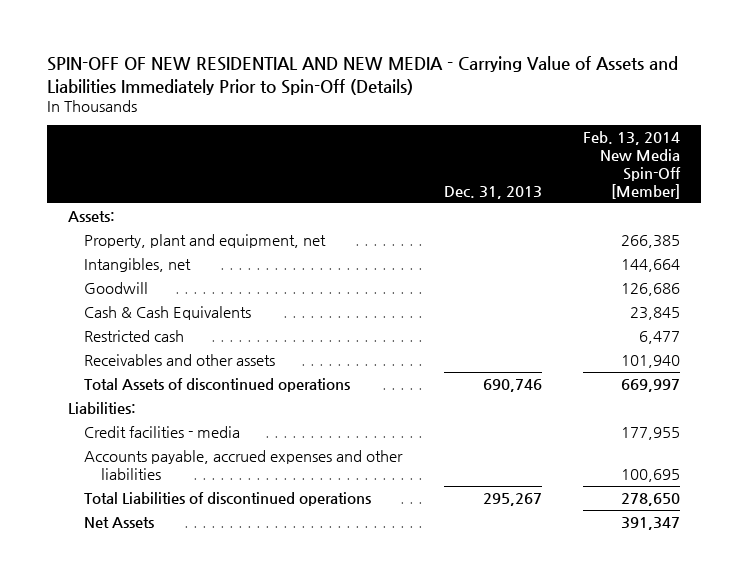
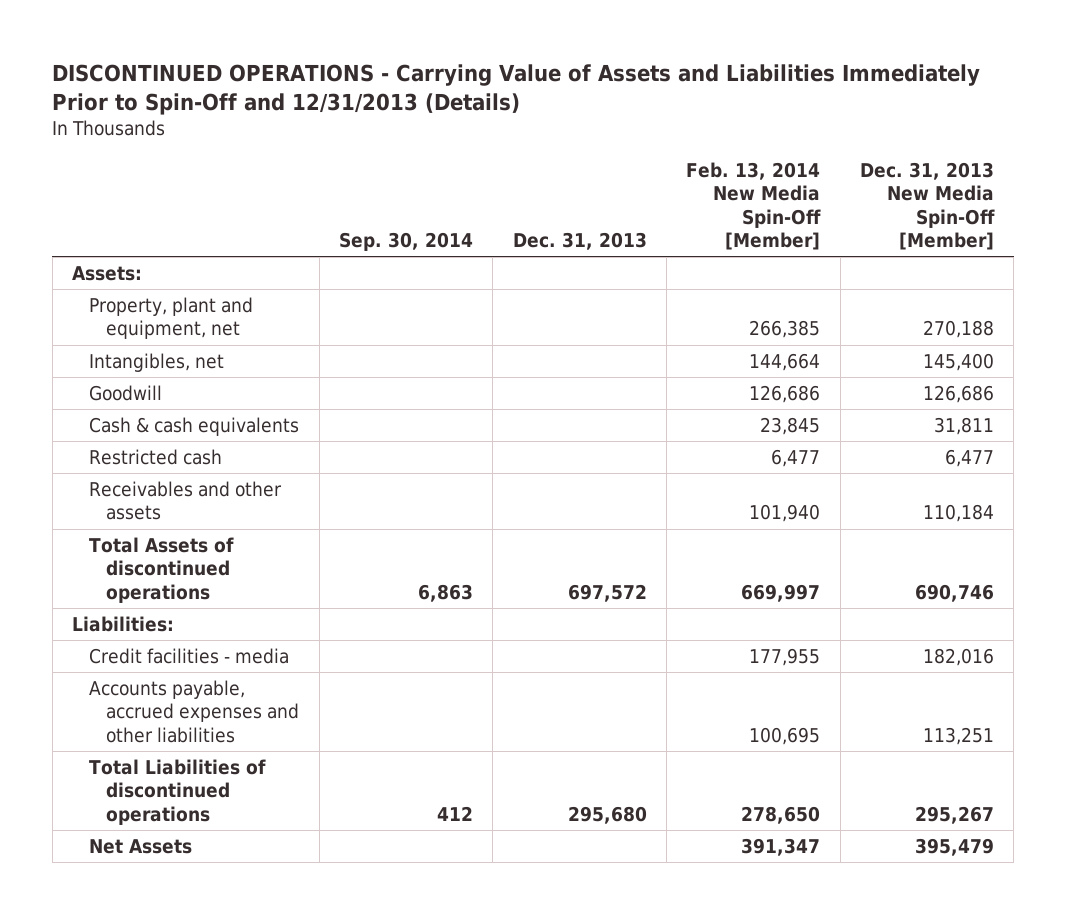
- SPIN-OFF OF NEW RESIDENTIAL AND NEW MEDIA - Carrying Value of Assets and Liabilities Immediately Prior to Spin-Off (Details)
+ DISCONTINUED OPERATIONS - Carrying Value of Assets and Liabilities Immediately Prior to Spin-Off and 12/31/2013 (Details)
- | Dec. 31, 2013 | Feb. 13, 2014 New Media Spin-Off [Member]
+ | Sep. 30, 2014 | Dec. 31, 2013 | Feb. 13, 2014 New Media Spin-Off [Member] | Dec. 31, 2013 New Media Spin-Off [Member]
- Cash & Cash Equivalents | | 23,845
+ Cash & cash equivalents | | | 23,845 | 31,811
- Total Assets of discontinued operations | 690,746 | 669,997
+ Total Assets of discontinued operations | 6,863 | 697,572 | 669,997 | 690,746
- Total Liabilities of discontinued operations | 295,267 | 278,650
+ Total Liabilities of discontinued operations | 412 | 295,680 | 278,650 | 295,267

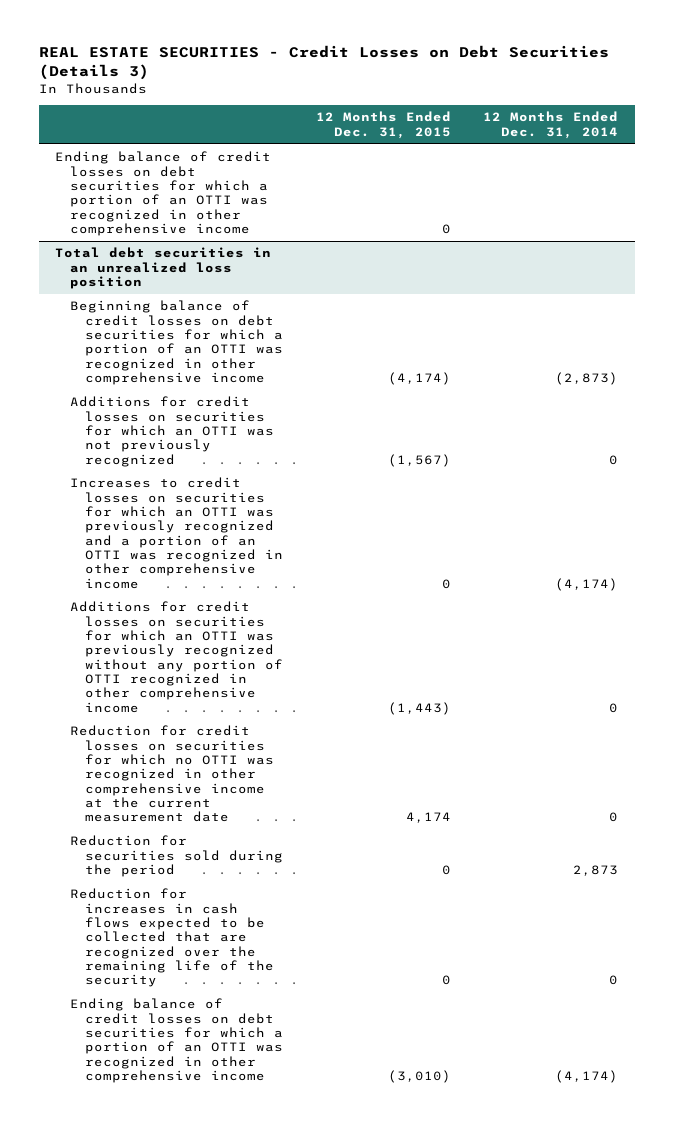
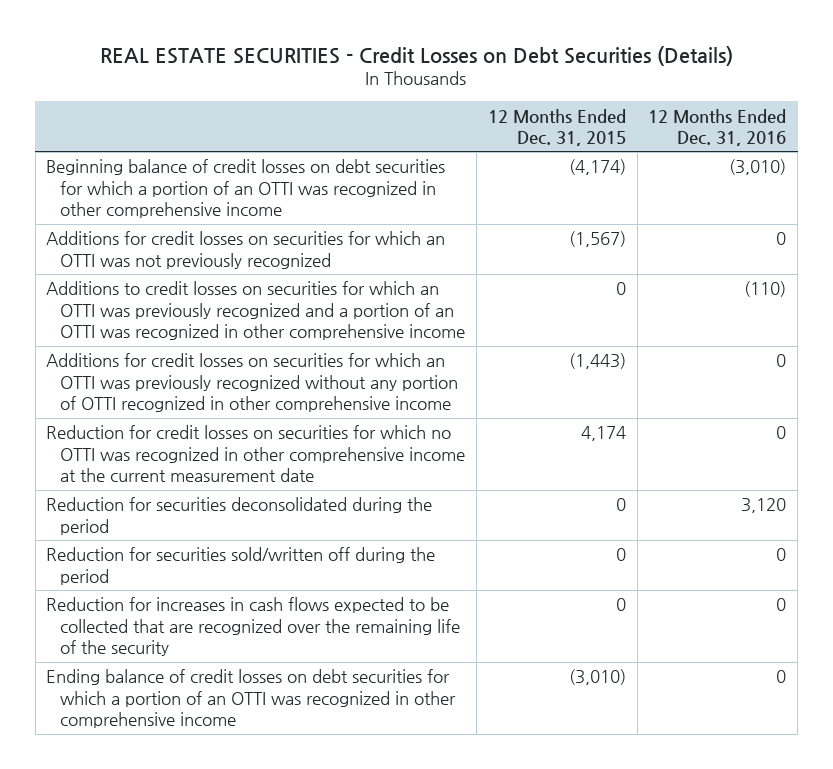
- REAL ESTATE SECURITIES - Credit Losses on Debt Securities (Details 3)
+ REAL ESTATE SECURITIES - Credit Losses on Debt Securities (Details)
- | 12 Months Ended Dec. 31, 2015 | 12 Months Ended Dec. 31, 2014
+ | 12 Months Ended Dec. 31, 2015 | 12 Months Ended Dec. 31, 2016
- Ending balance of credit losses on debt securities for which a portion of an OTTI was recognized in other comprehensive income | 0 |
- Total debt securities in an unrealized loss position
- Increases to credit losses on securities for which an OTTI was previously recognized and a portion of an OTTI was recognized in other comprehensive income | 0 | (4,174)
+ Additions to credit losses on securities for which an OTTI was previously recognized and a portion of an OTTI was recognized in other comprehensive income | 0 | (110)
- Reduction for securities sold during the period | 0 | 2,873
+ Reduction for securities deconsolidated during the period | 0 | 3,120
+ Reduction for securities sold/written off during the period | 0 | 0

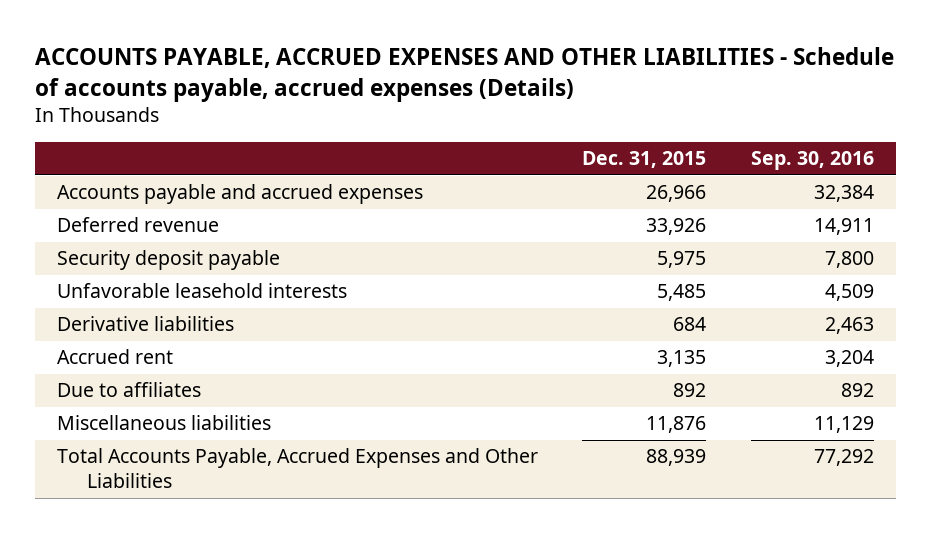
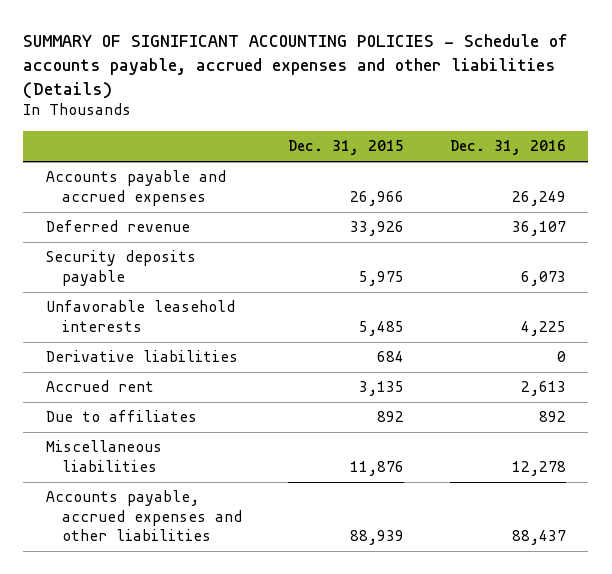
- ACCOUNTS PAYABLE, ACCRUED EXPENSES AND OTHER LIABILITIES - Schedule of accounts payable, accrued expenses (Details)
+ SUMMARY OF SIGNIFICANT ACCOUNTING POLICIES - Schedule of accounts payable, accrued expenses and other liabilities (Details)
- | Dec. 31, 2015 | Sep. 30, 2016
+ | Dec. 31, 2015 | Dec. 31, 2016
- Security deposit payable | 5,975 | 7,800
+ Security deposits payable | 5,975 | 6,073
- Total Accounts Payable, Accrued Expenses and Other Liabilities | 88,939 | 77,292
+ Accounts payable, accrued expenses and other liabilities | 88,939 | 88,437

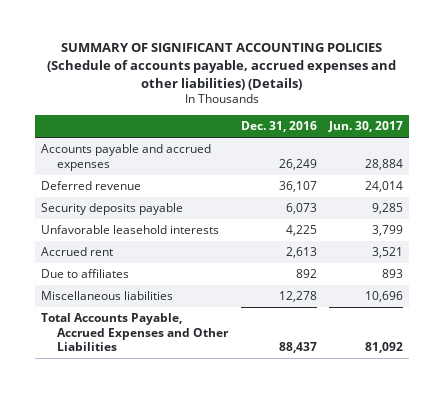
- SUMMARY OF SIGNIFICANT ACCOUNTING POLICIES - Schedule of accounts payable, accrued expenses and other liabilities (Details)
+ SUMMARY OF SIGNIFICANT ACCOUNTING POLICIES (Schedule of accounts payable, accrued expenses and other liabilities) (Details)
- | Dec. 31, 2015 | Dec. 31, 2016
+ | Dec. 31, 2016 | Jun. 30, 2017
- Derivative liabilities | 684 | 0
- Accounts payable, accrued expenses and other liabilities | 88,939 | 88,437
+ Total Accounts Payable, Accrued Expenses and Other Liabilities | 88,437 | 81,092

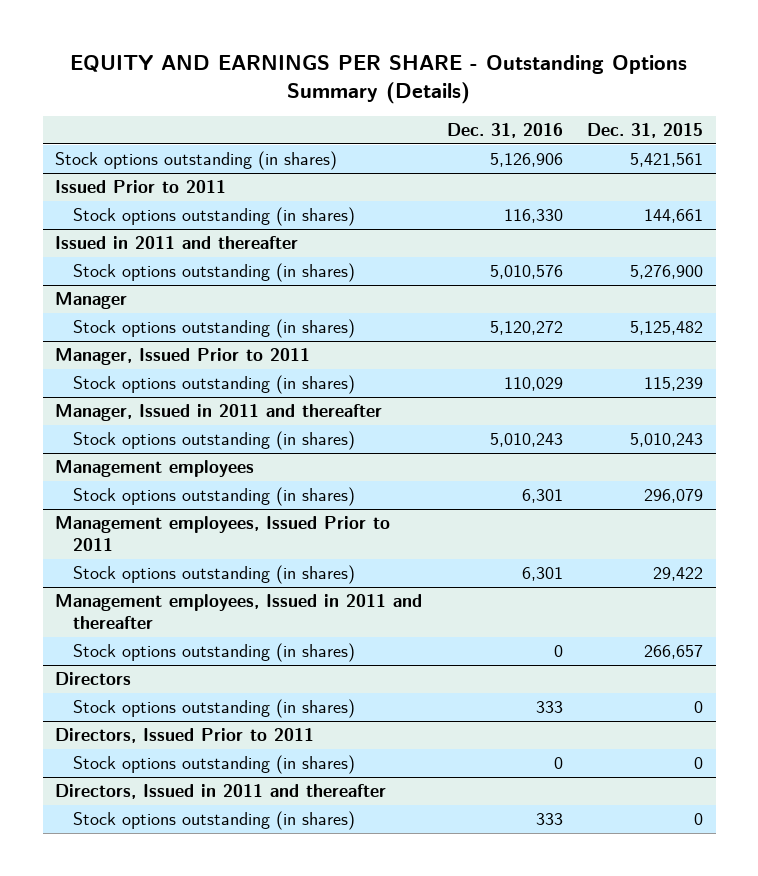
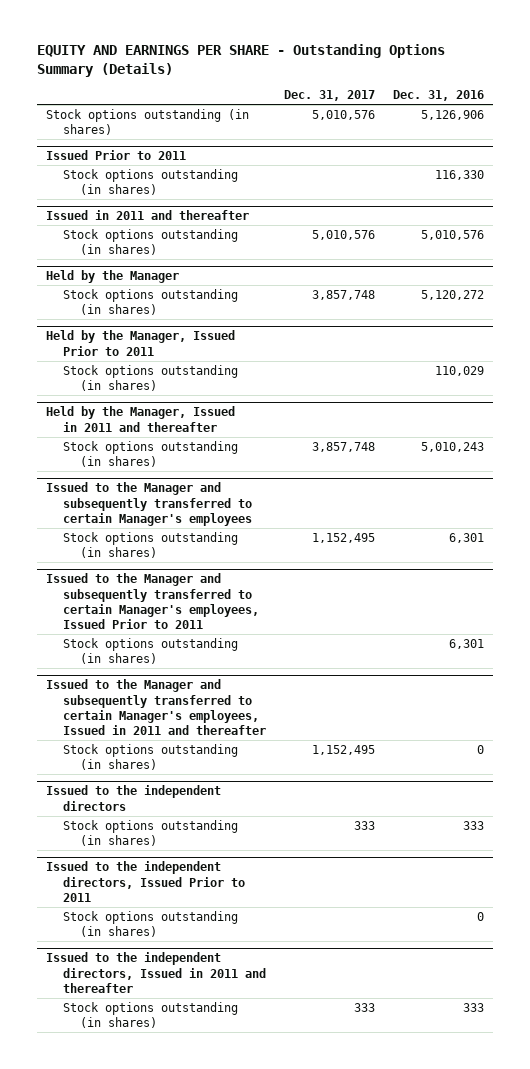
- | Dec. 31, 2016 | Dec. 31, 2015
+ | Dec. 31, 2017 | Dec. 31, 2016
- Manager
+ Held by the Manager
- Manager, Issued Prior to 2011
+ Held by the Manager, Issued Prior to 2011
- Manager, Issued in 2011 and thereafter
+ Held by the Manager, Issued in 2011 and thereafter
- Management employees
+ Issued to the Manager and subsequently transferred to certain Manager's employees
- Management employees, Issued Prior to 2011
+ Issued to the Manager and subsequently transferred to certain Manager's employees, Issued Prior to 2011
- Management employees, Issued in 2011 and thereafter
+ Issued to the Manager and subsequently transferred to certain Manager's employees, Issued in 2011 and thereafter
- Directors
+ Issued to the independent directors
- Directors, Issued Prior to 2011
+ Issued to the independent directors, Issued Prior to 2011
- Directors, Issued in 2011 and thereafter
+ Issued to the independent directors, Issued in 2011 and thereafter

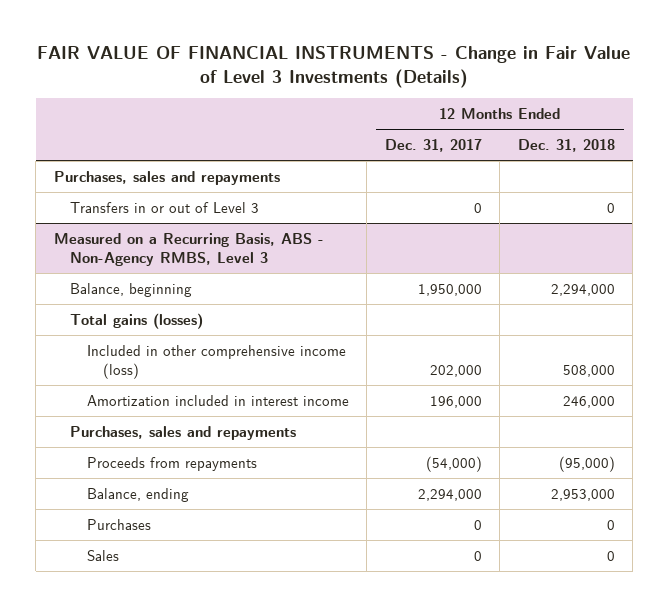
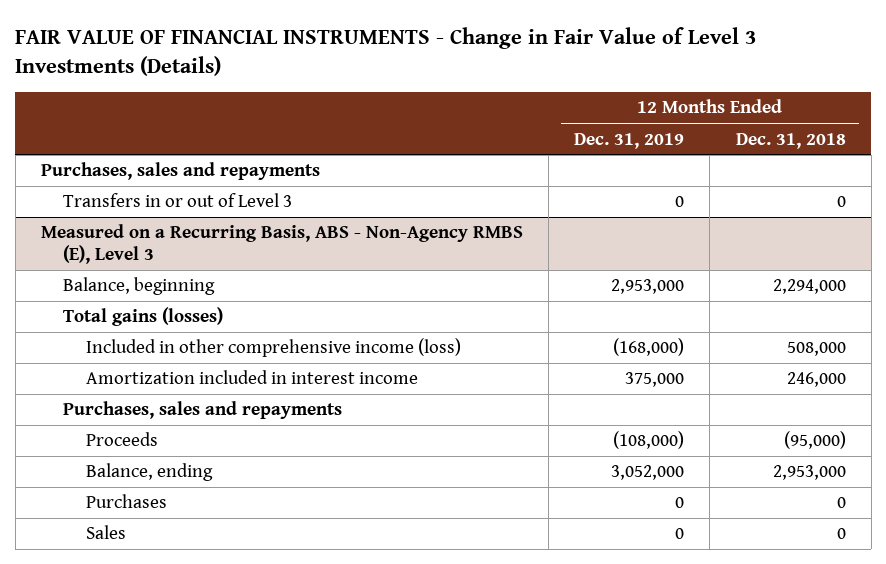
- | 12 Months Ended Dec. 31, 2017 | 12 Months Ended Dec. 31, 2018
+ | 12 Months Ended Dec. 31, 2019 | 12 Months Ended Dec. 31, 2018
- Measured on a Recurring Basis, ABS - Non-Agency RMBS, Level 3
+ Measured on a Recurring Basis, ABS - Non-Agency RMBS (E), Level 3
- Proceeds from repayments | (54,000) | (95,000)
+ Proceeds | (108,000) | (95,000)

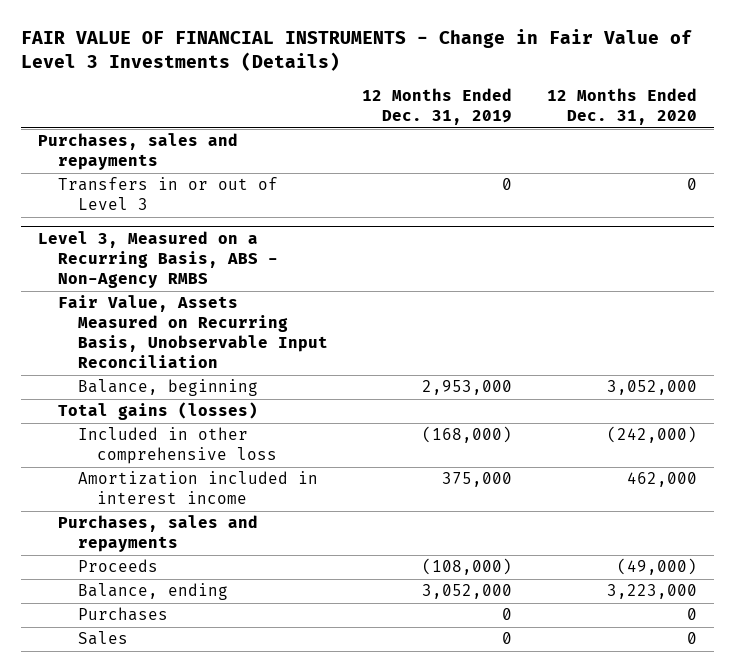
- | 12 Months Ended Dec. 31, 2019 | 12 Months Ended Dec. 31, 2018
+ | 12 Months Ended Dec. 31, 2019 | 12 Months Ended Dec. 31, 2020
- Measured on a Recurring Basis, ABS - Non-Agency RMBS (E), Level 3
+ Level 3, Measured on a Recurring Basis, ABS - Non-Agency RMBS
+ Fair Value, Assets Measured on Recurring Basis, Unobservable Input Reconciliation
- Included in other comprehensive income (loss) | (168,000) | 508,000
+ Included in other comprehensive loss | (168,000) | (242,000)

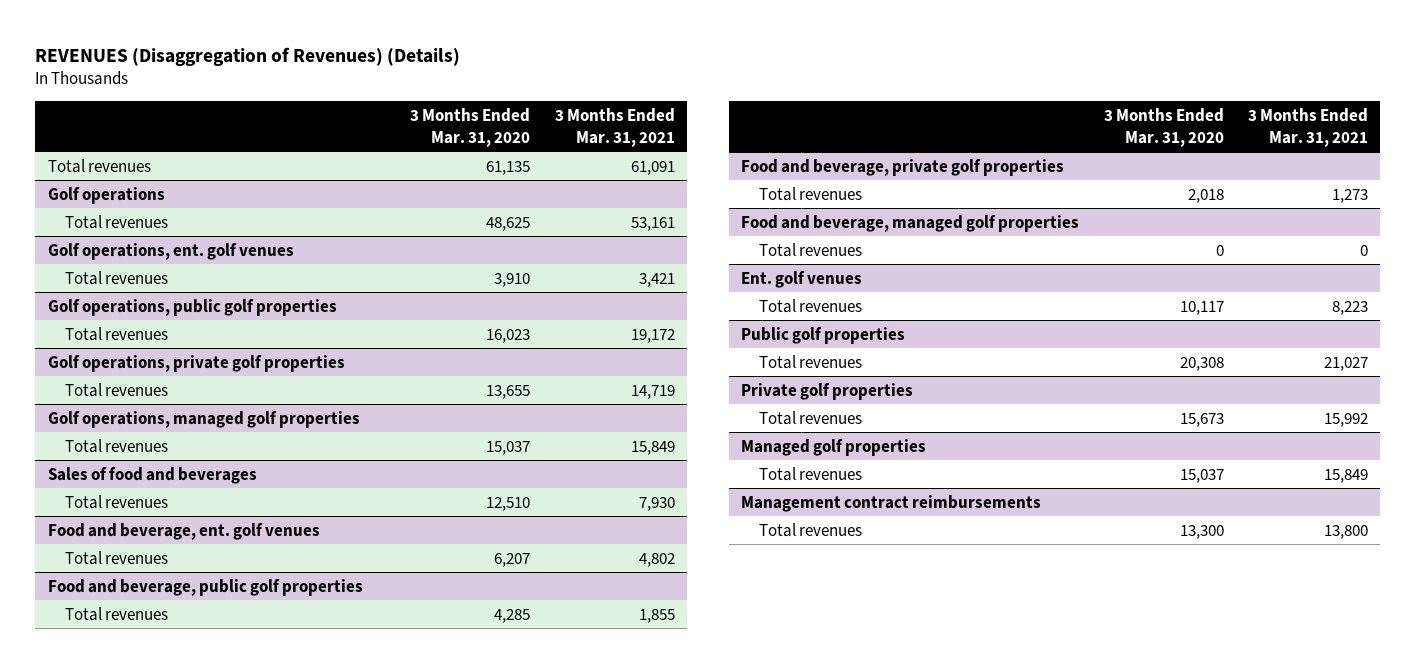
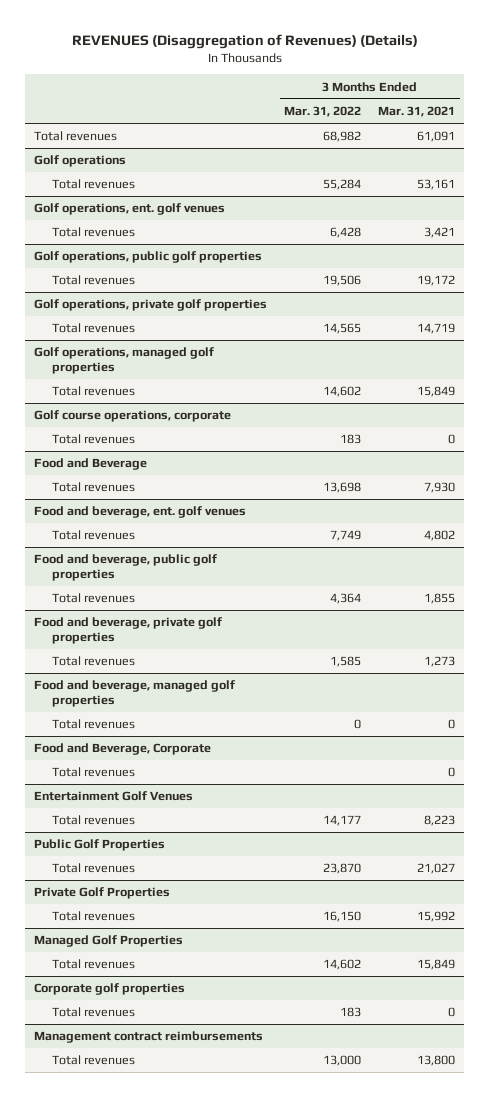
- | 3 Months Ended Mar. 31, 2020 | 3 Months Ended Mar. 31, 2021
+ | 3 Months Ended Mar. 31, 2022 | 3 Months Ended Mar. 31, 2021
- Sales of food and beverages
+ Golf course operations, corporate
+ Total revenues | 183 | 0
+ Food and Beverage
- Ent. golf venues
+ Food and Beverage, Corporate
+ Total revenues | | 0
+ Entertainment Golf Venues
- Public golf properties
+ Public Golf Properties
- Private golf properties
+ Private Golf Properties
- Managed golf properties
+ Managed Golf Properties
+ Corporate golf properties
+ Total revenues | 183 | 0

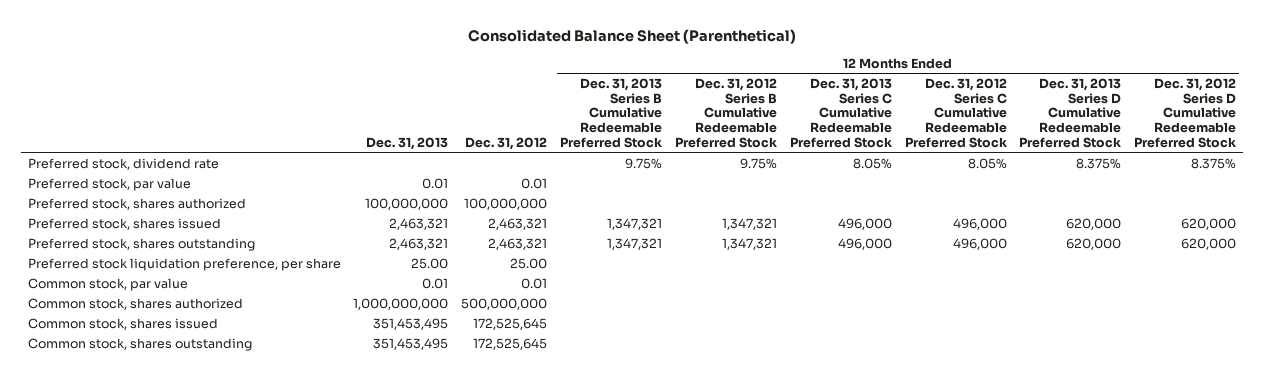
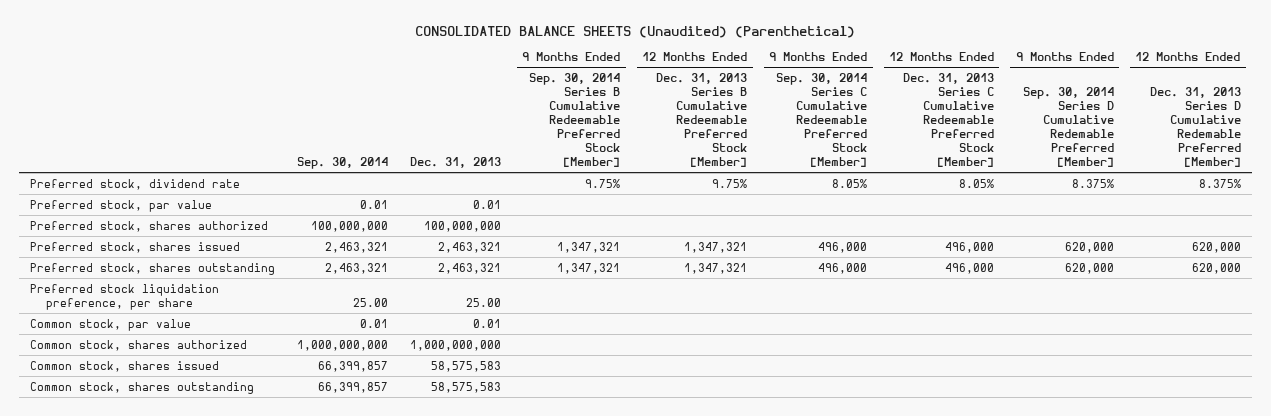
- Consolidated Balance Sheet (Parenthetical)
+ CONSOLIDATED BALANCE SHEETS (Unaudited) (Parenthetical)
- | Dec. 31, 2013 | Dec. 31, 2012 | 12 Months Ended Dec. 31, 2013 Series B Cumulative Redeemable Preferred Stock | 12 Months Ended Dec. 31, 2012 Series B Cumulative Redeemable Preferred Stock | 12 Months Ended Dec. 31, 2013 Series C Cumulative Redeemable Preferred Stock | 12 Months Ended Dec. 31, 2012 Series C Cumulative Redeemable Preferred Stock | 12 Months Ended Dec. 31, 2013 Series D Cumulative Redeemable Preferred Stock | 12 Months Ended Dec. 31, 2012 Series D Cumulative Redeemable Preferred Stock
+ | Sep. 30, 2014 | Dec. 31, 2013 | 9 Months Ended Sep. 30, 2014 Series B Cumulative Redeemable Preferred Stock [Member] | 12 Months Ended Dec. 31, 2013 Series B Cumulative Redeemable Preferred Stock [Member] | 9 Months Ended Sep. 30, 2014 Series C Cumulative Redeemable Preferred Stock [Member] | 12 Months Ended Dec. 31, 2013 Series C Cumulative Redeemable Preferred Stock [Member] | 9 Months Ended Sep. 30, 2014 Series D Cumulative Redemable Preferred [Member] | 12 Months Ended Dec. 31, 2013 Series D Cumulative Redemable Preferred [Member]
- Common stock, shares issued | 351,453,495 | 172,525,645 | | | | | |
- Common stock, shares outstanding | 351,453,495 | 172,525,645 | | | | | |
+ Common stock, shares issued | 66,399,857 | 58,575,583 | | | | | |
+ Common stock, shares outstanding | 66,399,857 | 58,575,583 | | | | | |

